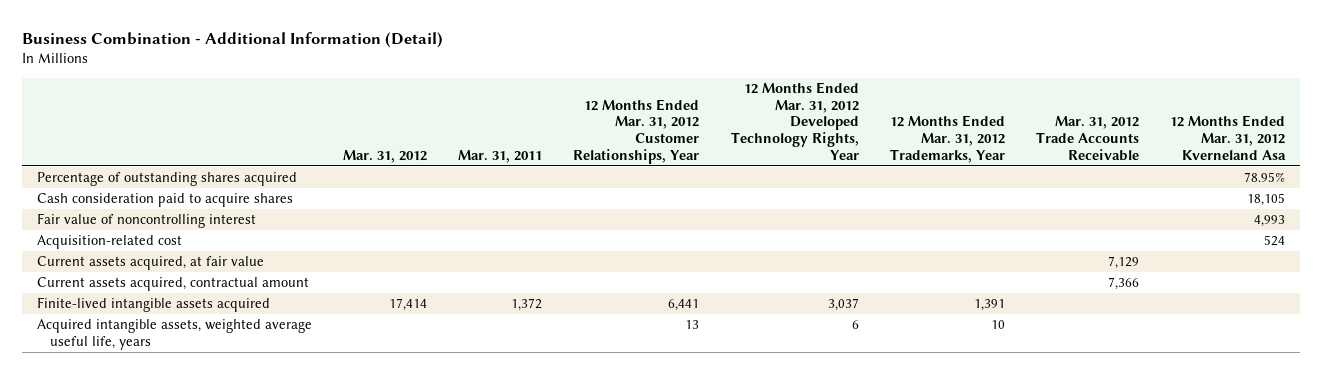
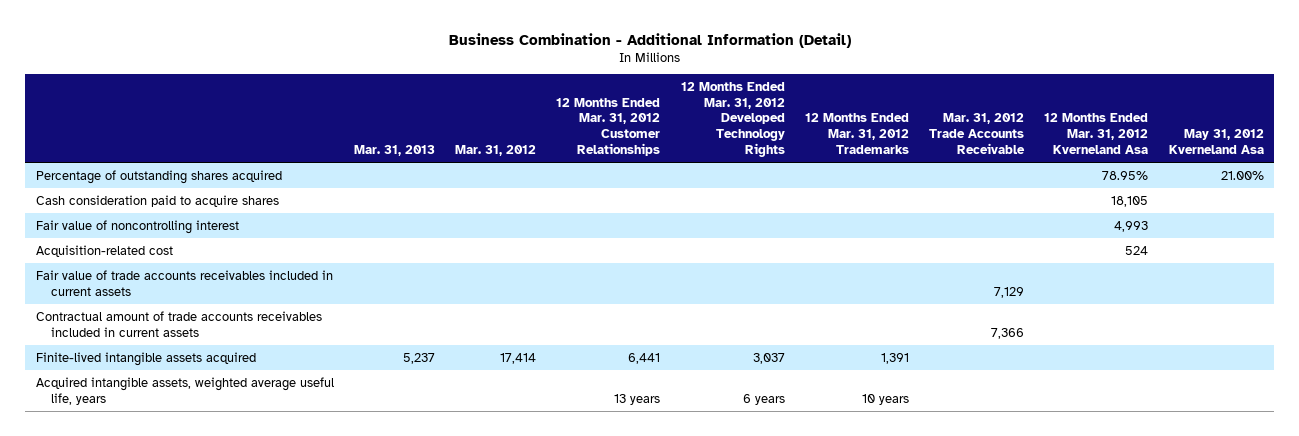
- | Mar. 31, 2012 | Mar. 31, 2011 | 12 Months Ended Mar. 31, 2012 Customer Relationships, Year | 12 Months Ended Mar. 31, 2012 Developed Technology Rights, Year | 12 Months Ended Mar. 31, 2012 Trademarks, Year | Mar. 31, 2012 Trade Accounts Receivable | 12 Months Ended Mar. 31, 2012 Kverneland Asa
+ | Mar. 31, 2013 | Mar. 31, 2012 | 12 Months Ended Mar. 31, 2012 Customer Relationships | 12 Months Ended Mar. 31, 2012 Developed Technology Rights | 12 Months Ended Mar. 31, 2012 Trademarks | Mar. 31, 2012 Trade Accounts Receivable | 12 Months Ended Mar. 31, 2012 Kverneland Asa | May 31, 2012 Kverneland Asa
- Current assets acquired, at fair value | | | | | | 7,129 |
- Current assets acquired, contractual amount | | | | | | 7,366 |
+ Fair value of trade accounts receivables included in current assets | | | | | | 7,129 | |
+ Contractual amount of trade accounts receivables included in current assets | | | | | | 7,366 | |

